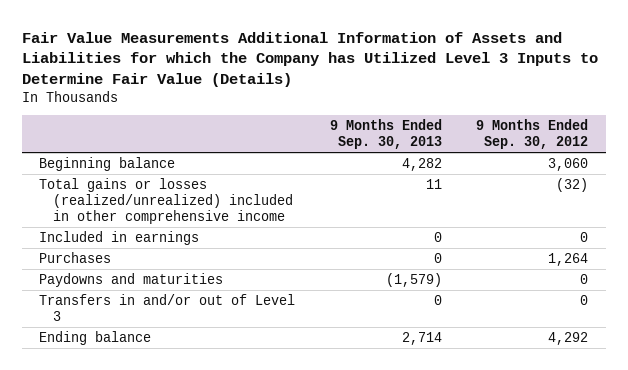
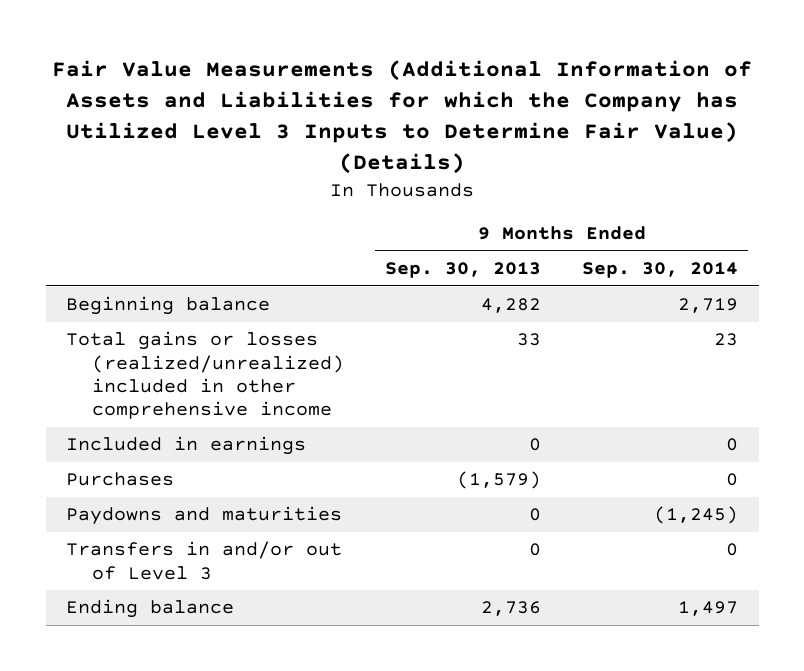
- Fair Value Measurements Additional Information of Assets and Liabilities for which the Company has Utilized Level 3 Inputs to Determine Fair Value (Details)
+ Fair Value Measurements (Additional Information of Assets and Liabilities for which the Company has Utilized Level 3 Inputs to Determine Fair Value) (Details)
- | 9 Months Ended Sep. 30, 2013 | 9 Months Ended Sep. 30, 2012
+ | 9 Months Ended Sep. 30, 2013 | 9 Months Ended Sep. 30, 2014
- Total gains or losses (realized/unrealized) included in other comprehensive income | 11 | (32)
+ Total gains or losses (realized/unrealized) included in other comprehensive income | 33 | 23
- Purchases | 0 | 1,264
- Paydowns and maturities | (1,579) | 0
+ Purchases | (1,579) | 0
+ Paydowns and maturities | 0 | (1,245)
- Ending balance | 2,714 | 4,292
+ Ending balance | 2,736 | 1,497

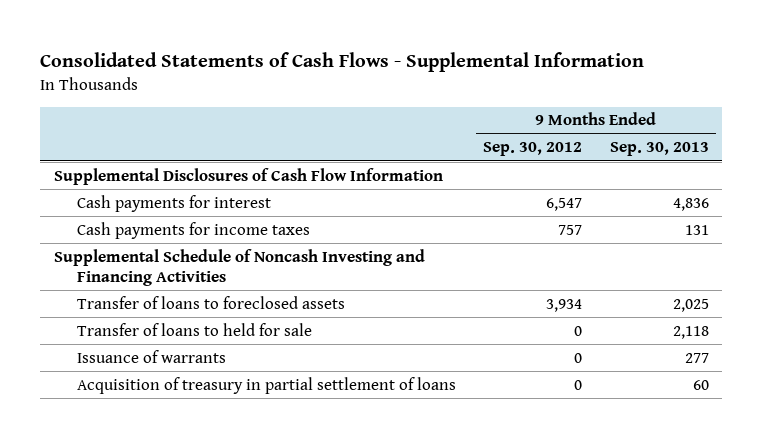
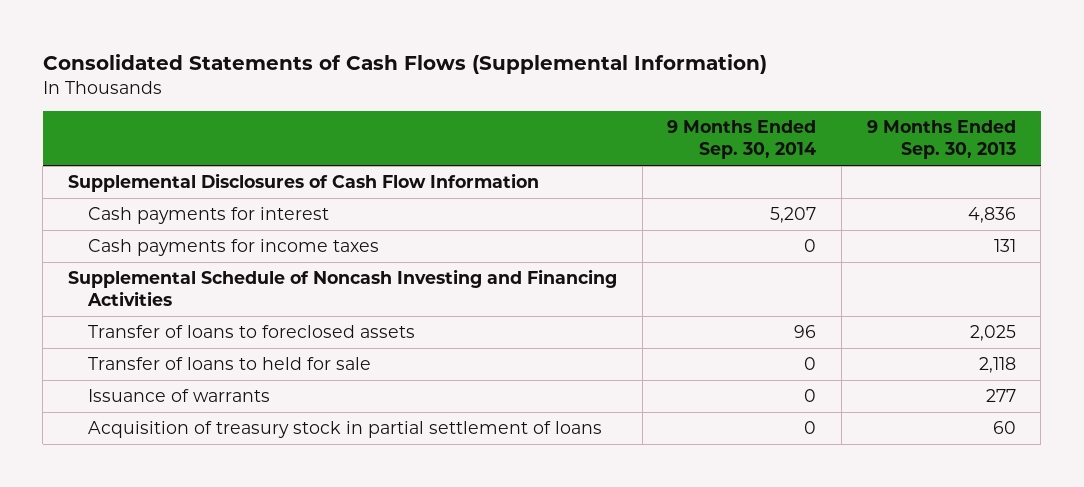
- Consolidated Statements of Cash Flows - Supplemental Information
+ Consolidated Statements of Cash Flows (Supplemental Information)
- | 9 Months Ended Sep. 30, 2012 | 9 Months Ended Sep. 30, 2013
+ | 9 Months Ended Sep. 30, 2014 | 9 Months Ended Sep. 30, 2013
- Acquisition of treasury in partial settlement of loans | 0 | 60
+ Acquisition of treasury stock in partial settlement of loans | 0 | 60

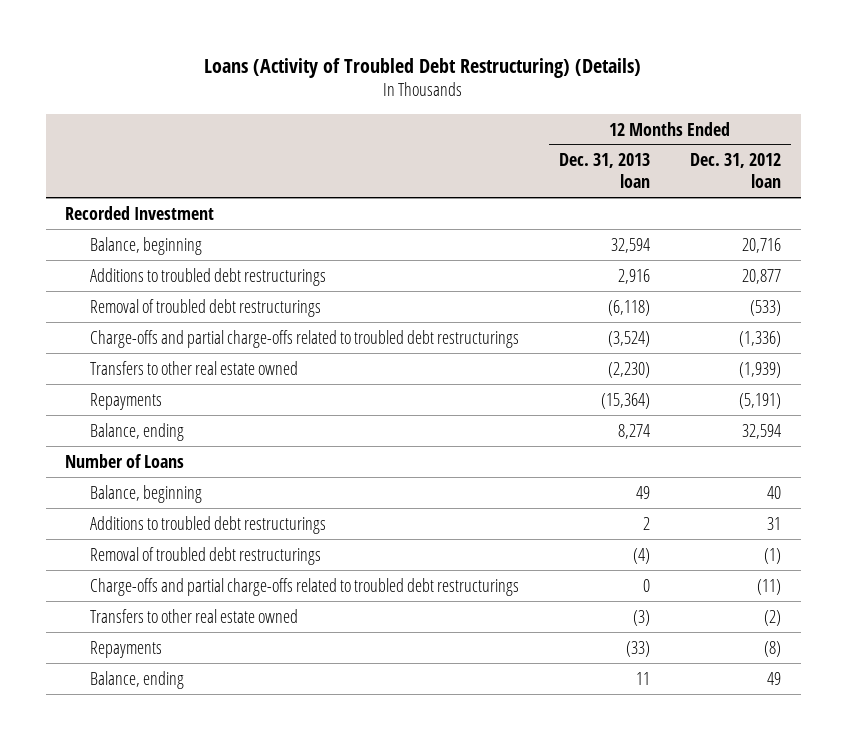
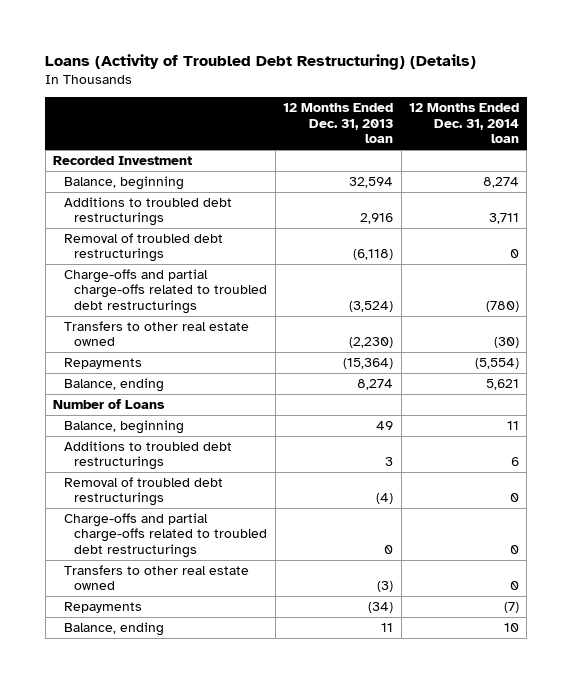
- | 12 Months Ended Dec. 31, 2013 loan | 12 Months Ended Dec. 31, 2012 loan
+ | 12 Months Ended Dec. 31, 2013 loan | 12 Months Ended Dec. 31, 2014 loan
- Additions to troubled debt restructurings | 2 | 31
+ Additions to troubled debt restructurings | 3 | 6
- Repayments | (33) | (8)
+ Repayments | (34) | (7)

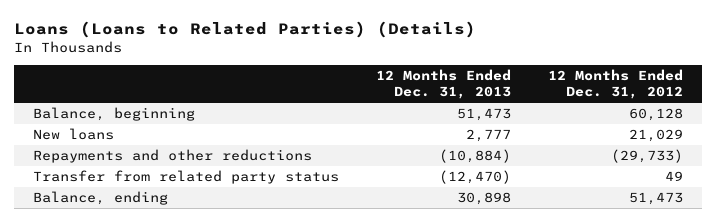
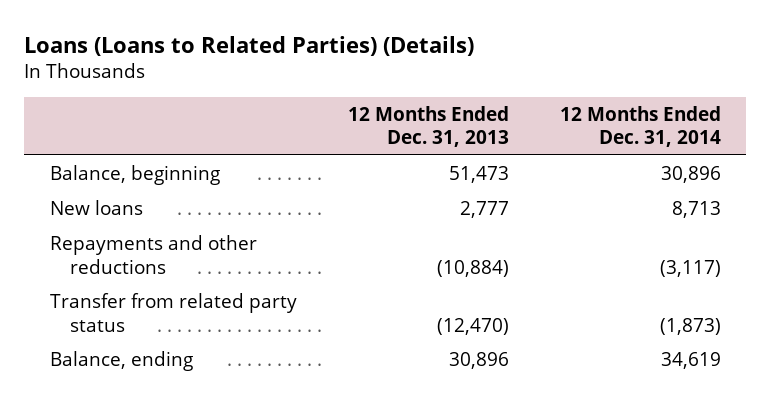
- | 12 Months Ended Dec. 31, 2013 | 12 Months Ended Dec. 31, 2012
+ | 12 Months Ended Dec. 31, 2013 | 12 Months Ended Dec. 31, 2014
- Balance, ending | 30,898 | 51,473
+ Balance, ending | 30,896 | 34,619

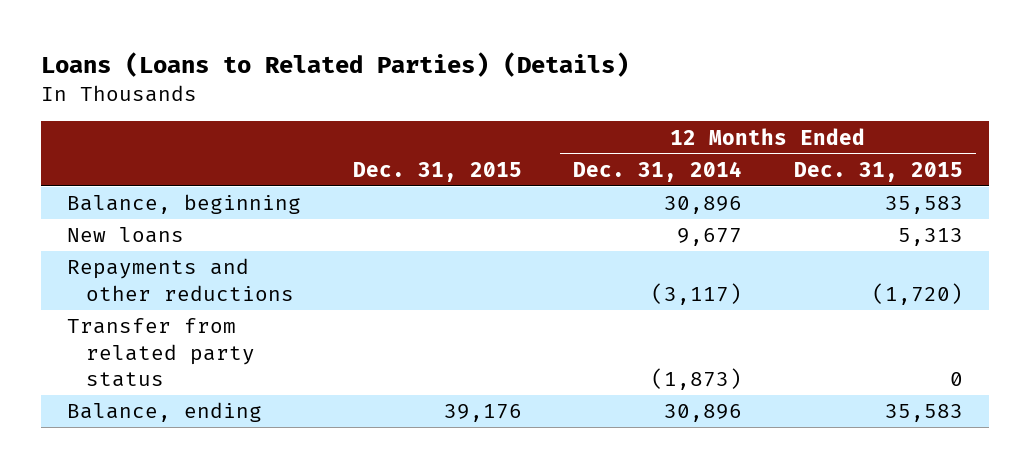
- | 12 Months Ended Dec. 31, 2013 | 12 Months Ended Dec. 31, 2014
+ | Dec. 31, 2015 | 12 Months Ended Dec. 31, 2014 | 12 Months Ended Dec. 31, 2015
- New loans | 2,777 | 8,713
+ New loans | | 9,677 | 5,313
- Balance, ending | 30,896 | 34,619
+ Balance, ending | 39,176 | 30,896 | 35,583

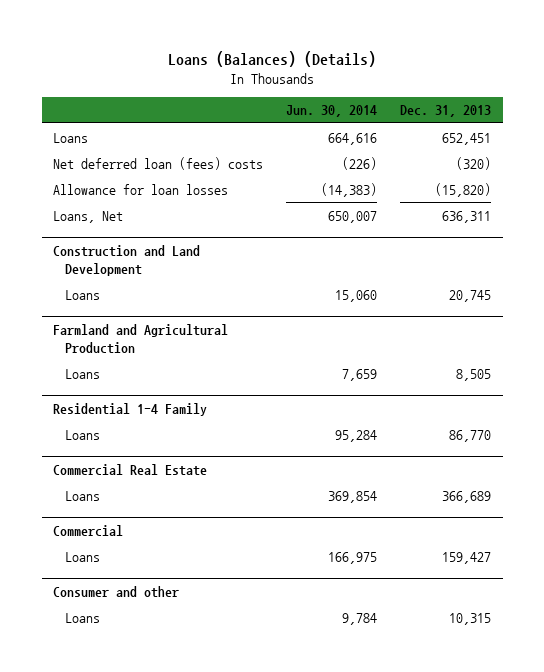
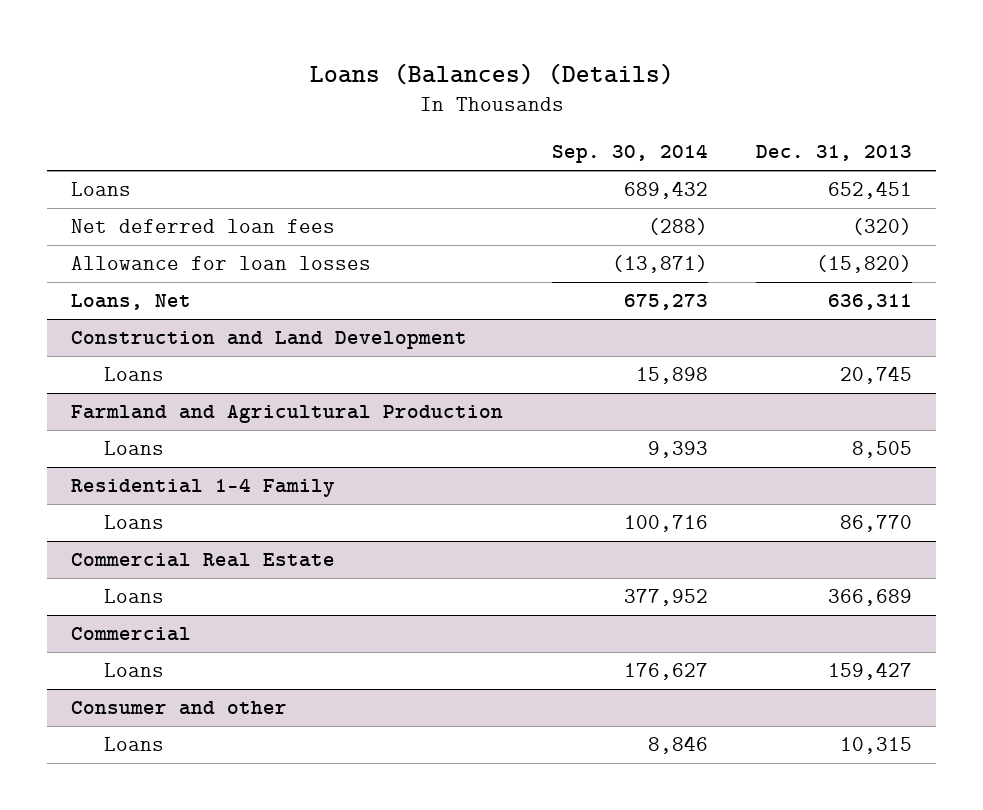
- | Jun. 30, 2014 | Dec. 31, 2013
+ | Sep. 30, 2014 | Dec. 31, 2013
- Net deferred loan (fees) costs | (226) | (320)
+ Net deferred loan fees | (288) | (320)

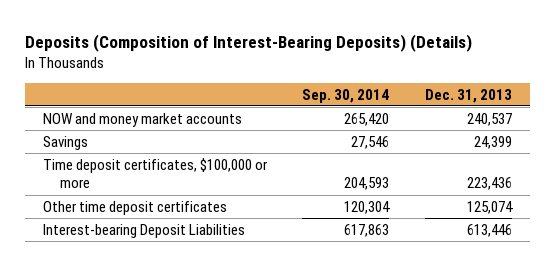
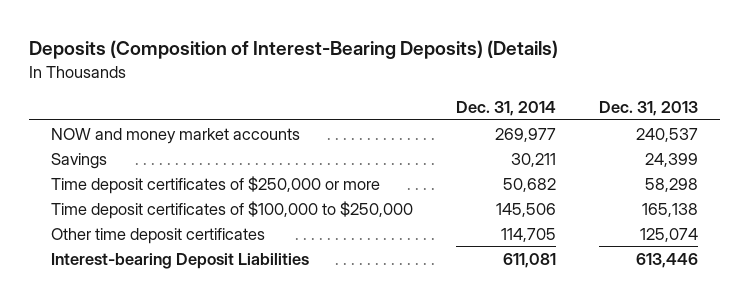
- | Sep. 30, 2014 | Dec. 31, 2013
+ | Dec. 31, 2014 | Dec. 31, 2013
- Time deposit certificates, $100,000 or more | 204,593 | 223,436
+ Time deposit certificates of $250,000 or more | 50,682 | 58,298
+ Time deposit certificates of $100,000 to $250,000 | 145,506 | 165,138

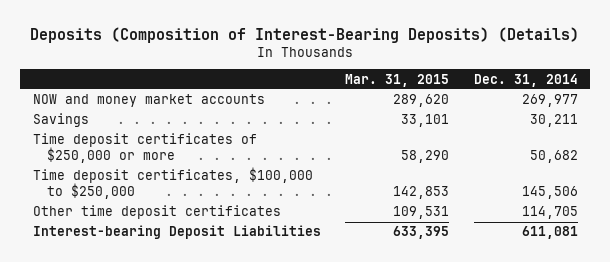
- | Dec. 31, 2014 | Dec. 31, 2013
+ | Mar. 31, 2015 | Dec. 31, 2014
- Time deposit certificates of $100,000 to $250,000 | 145,506 | 165,138
+ Time deposit certificates, $100,000 to $250,000 | 142,853 | 145,506

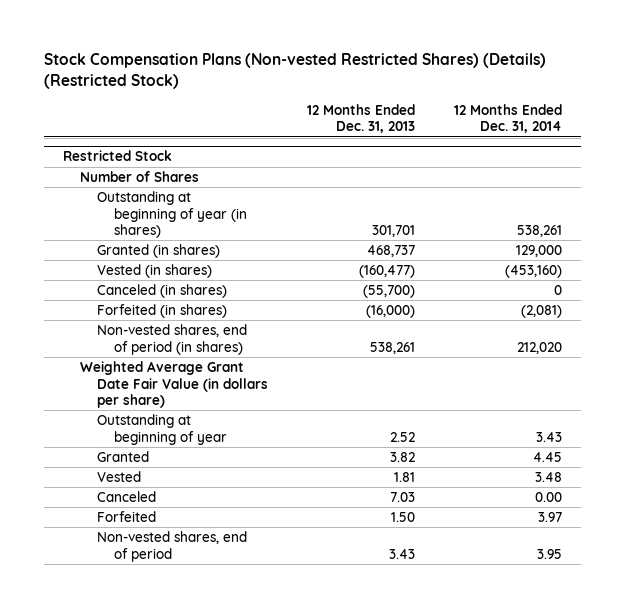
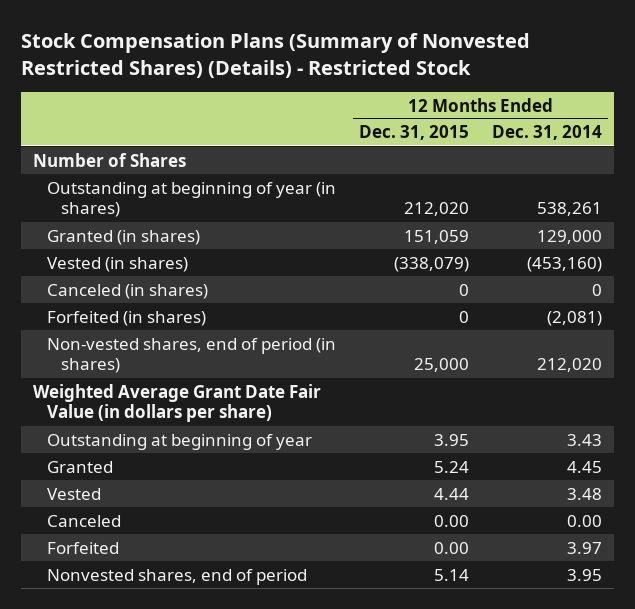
- Stock Compensation Plans (Non-vested Restricted Shares) (Details) (Restricted Stock)
+ Stock Compensation Plans (Summary of Nonvested Restricted Shares) (Details) - Restricted Stock
- | 12 Months Ended Dec. 31, 2013 | 12 Months Ended Dec. 31, 2014
+ | 12 Months Ended Dec. 31, 2015 | 12 Months Ended Dec. 31, 2014
- Restricted Stock
- Non-vested shares, end of period | 3.43 | 3.95
+ Nonvested shares, end of period | 5.14 | 3.95

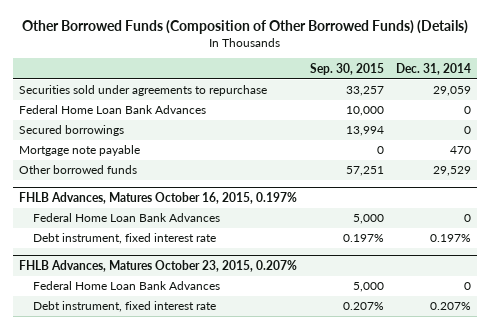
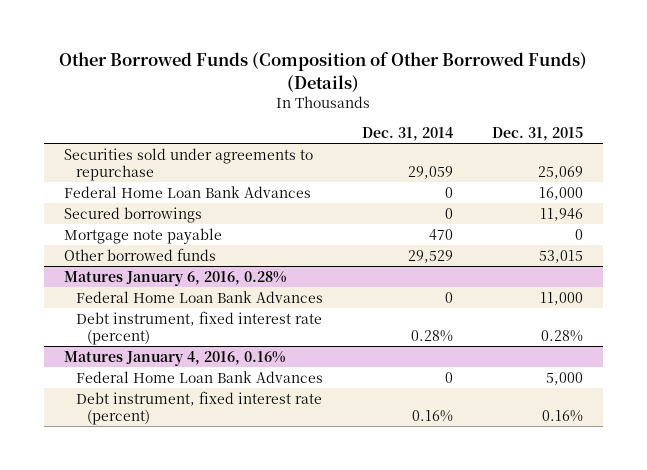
- | Sep. 30, 2015 | Dec. 31, 2014
+ | Dec. 31, 2014 | Dec. 31, 2015
- FHLB Advances, Matures October 16, 2015, 0.197%
+ Matures January 6, 2016, 0.28%
- Debt instrument, fixed interest rate | 0.197% | 0.197%
- FHLB Advances, Matures October 23, 2015, 0.207%
+ Debt instrument, fixed interest rate (percent) | 0.28% | 0.28%
+ Matures January 4, 2016, 0.16%
- Debt instrument, fixed interest rate | 0.207% | 0.207%
+ Debt instrument, fixed interest rate (percent) | 0.16% | 0.16%

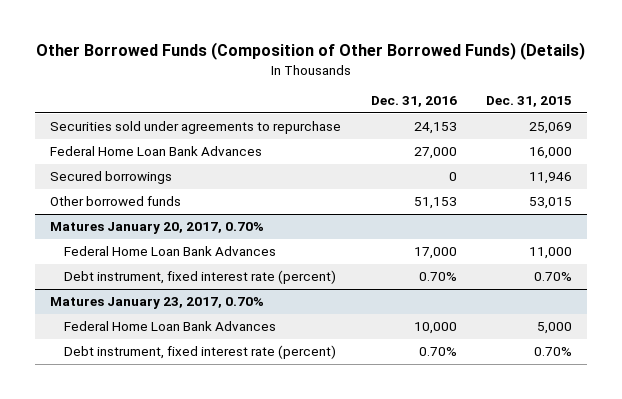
- | Dec. 31, 2014 | Dec. 31, 2015
+ | Dec. 31, 2016 | Dec. 31, 2015
- Mortgage note payable | 470 | 0
- Matures January 6, 2016, 0.28%
+ Matures January 20, 2017, 0.70%
- Debt instrument, fixed interest rate (percent) | 0.28% | 0.28%
- Matures January 4, 2016, 0.16%
+ Debt instrument, fixed interest rate (percent) | 0.70% | 0.70%
+ Matures January 23, 2017, 0.70%
- Debt instrument, fixed interest rate (percent) | 0.16% | 0.16%
+ Debt instrument, fixed interest rate (percent) | 0.70% | 0.70%

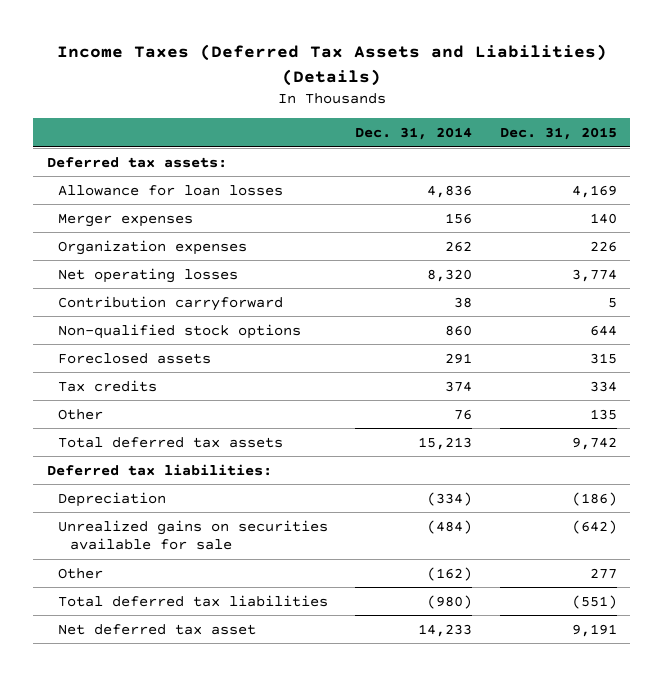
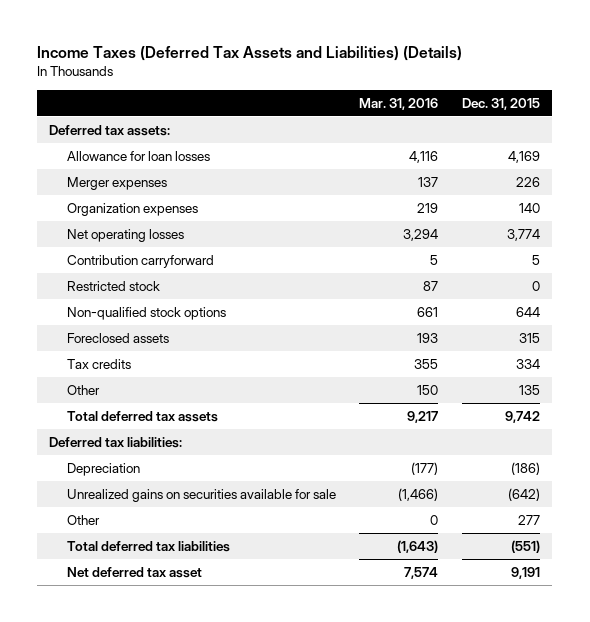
- | Dec. 31, 2014 | Dec. 31, 2015
+ | Mar. 31, 2016 | Dec. 31, 2015
- Merger expenses | 156 | 140
- Organization expenses | 262 | 226
+ Merger expenses | 137 | 226
+ Organization expenses | 219 | 140
+ Restricted stock | 87 | 0

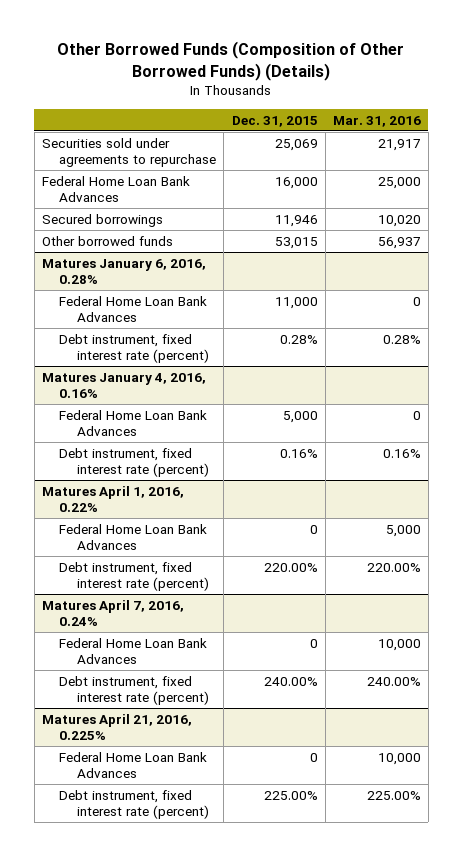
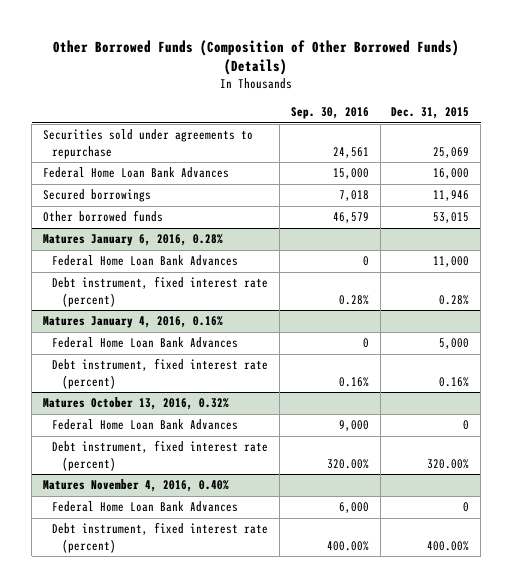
- | Dec. 31, 2015 | Mar. 31, 2016
+ | Sep. 30, 2016 | Dec. 31, 2015
- Matures April 1, 2016, 0.22%
- Federal Home Loan Bank Advances | 0 | 5,000
- Debt instrument, fixed interest rate (percent) | 220.00% | 220.00%
- Matures April 7, 2016, 0.24%
+ Matures October 13, 2016, 0.32%
- Debt instrument, fixed interest rate (percent) | 240.00% | 240.00%
- Matures April 21, 2016, 0.225%
+ Debt instrument, fixed interest rate (percent) | 320.00% | 320.00%
+ Matures November 4, 2016, 0.40%
- Debt instrument, fixed interest rate (percent) | 225.00% | 225.00%
+ Debt instrument, fixed interest rate (percent) | 400.00% | 400.00%

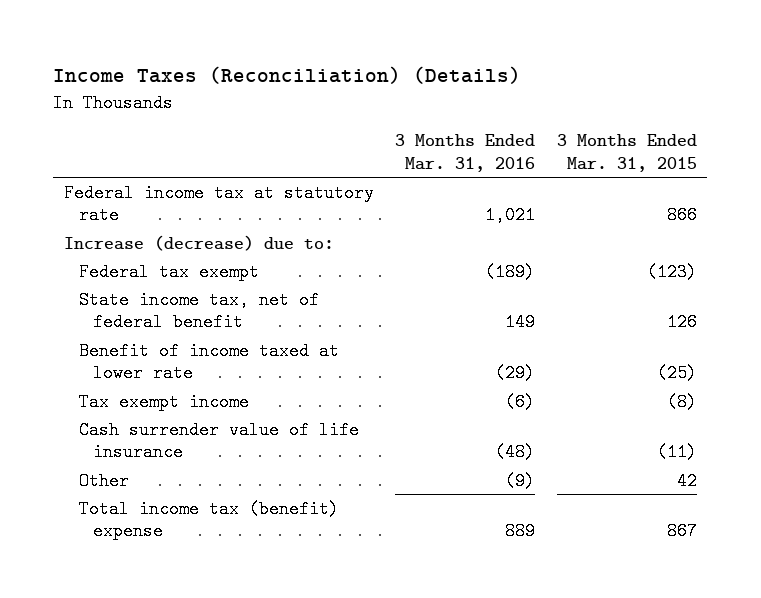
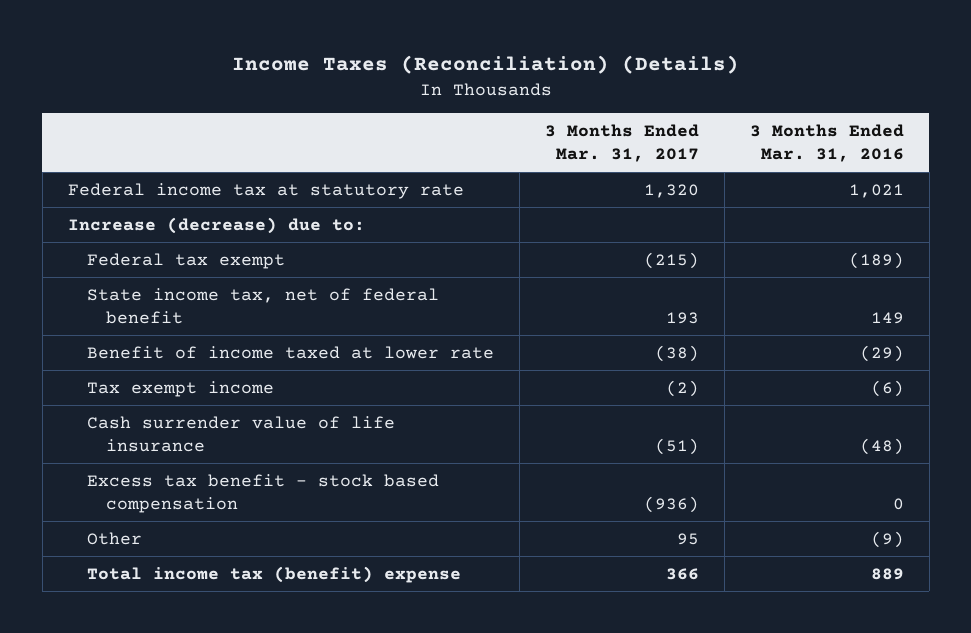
- | 3 Months Ended Mar. 31, 2016 | 3 Months Ended Mar. 31, 2015
+ | 3 Months Ended Mar. 31, 2017 | 3 Months Ended Mar. 31, 2016
+ Excess tax benefit - stock based compensation | (936) | 0

